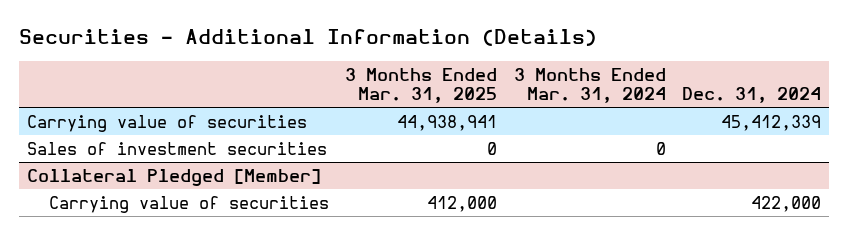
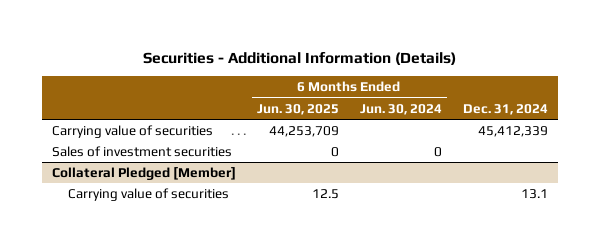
- | 3 Months Ended Mar. 31, 2025 | 3 Months Ended Mar. 31, 2024 | Dec. 31, 2024
+ | 6 Months Ended Jun. 30, 2025 | 6 Months Ended Jun. 30, 2024 | Dec. 31, 2024
@ Collateral Pledged [Member]
- Carrying value of securities | 412,000 | | 422,000
+ Carrying value of securities | 12.5 | | 13.1

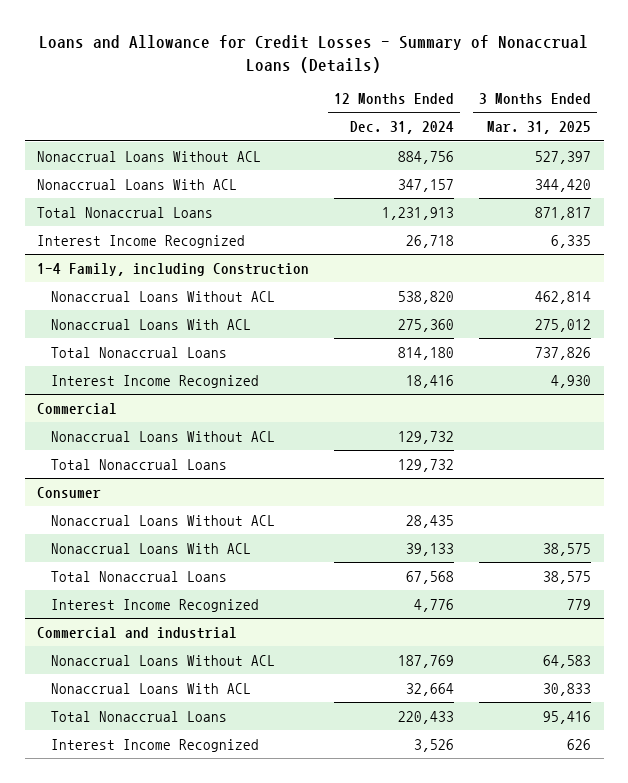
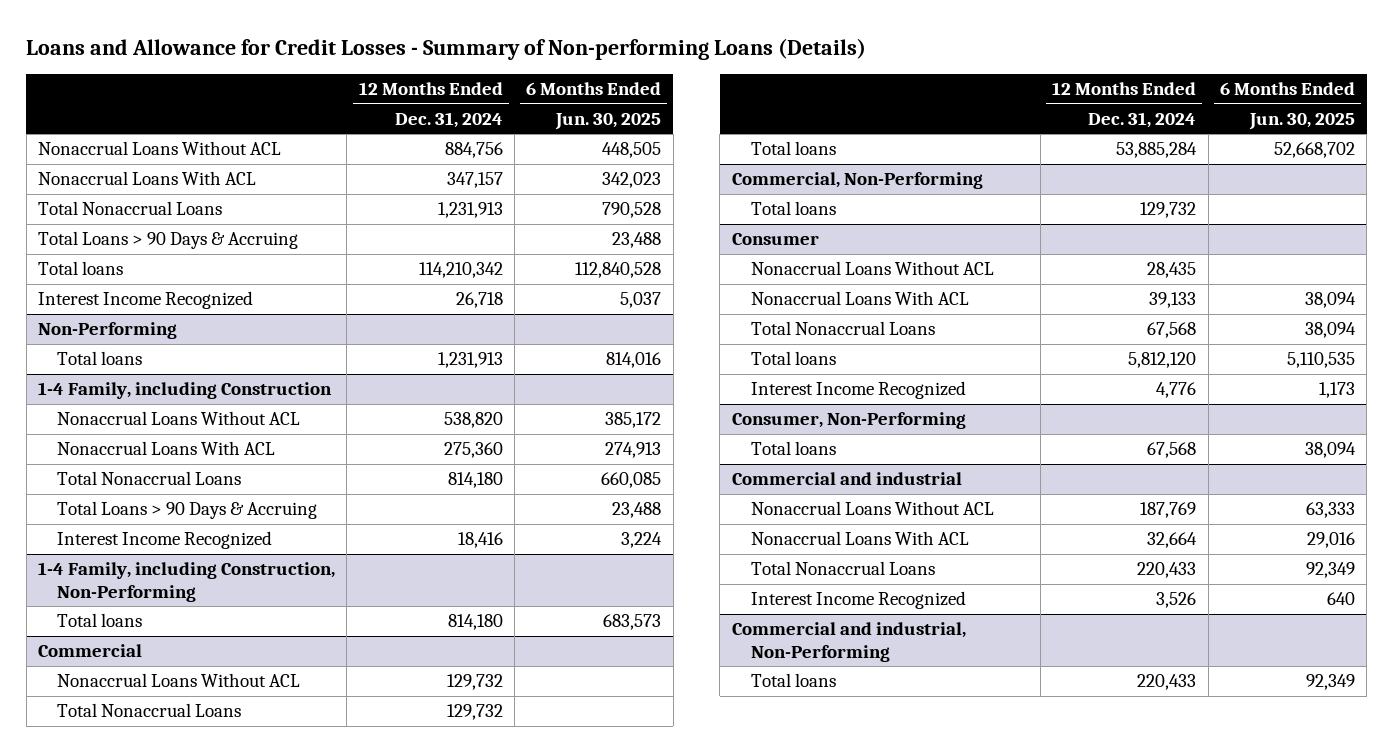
- Loans and Allowance for Credit Losses - Summary of Nonaccrual Loans (Details)
+ Loans and Allowance for Credit Losses - Summary of Non-performing Loans (Details)
- | 12 Months Ended Dec. 31, 2024 | 3 Months Ended Mar. 31, 2025
+ | 12 Months Ended Dec. 31, 2024 | 6 Months Ended Jun. 30, 2025
+ Total Loans > 90 Days & Accruing | | 23,488
+ Total loans | 114,210,342 | 112,840,528
+ Non-Performing
+ Total loans | 1,231,913 | 814,016
@ 1-4 Family, including Construction
+ Total Loans > 90 Days & Accruing | | 23,488
+ 1-4 Family, including Construction, Non-Performing
+ Total loans | 814,180 | 683,573
@ Commercial
+ Total loans | 53,885,284 | 52,668,702
+ Commercial, Non-Performing
+ Total loans | 129,732 |
@ Consumer
+ Total loans | 5,812,120 | 5,110,535
+ Consumer, Non-Performing
+ Total loans | 67,568 | 38,094
+ Commercial and industrial, Non-Performing
+ Total loans | 220,433 | 92,349

